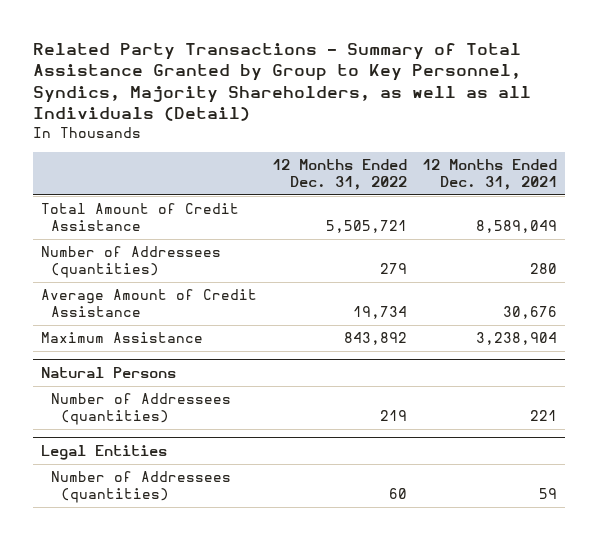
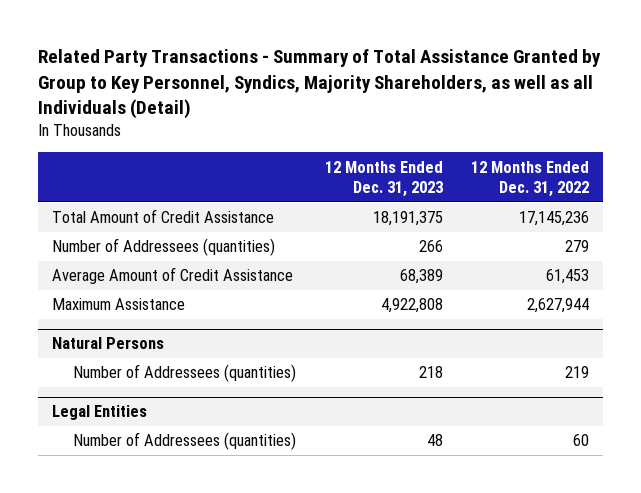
- | 12 Months Ended Dec. 31, 2022 | 12 Months Ended Dec. 31, 2021
+ | 12 Months Ended Dec. 31, 2023 | 12 Months Ended Dec. 31, 2022
- Total Amount of Credit Assistance | 5,505,721 | 8,589,049
+ Total Amount of Credit Assistance | 18,191,375 | 17,145,236
- Average Amount of Credit Assistance | 19,734 | 30,676
- Maximum Assistance | 843,892 | 3,238,904
+ Average Amount of Credit Assistance | 68,389 | 61,453
+ Maximum Assistance | 4,922,808 | 2,627,944

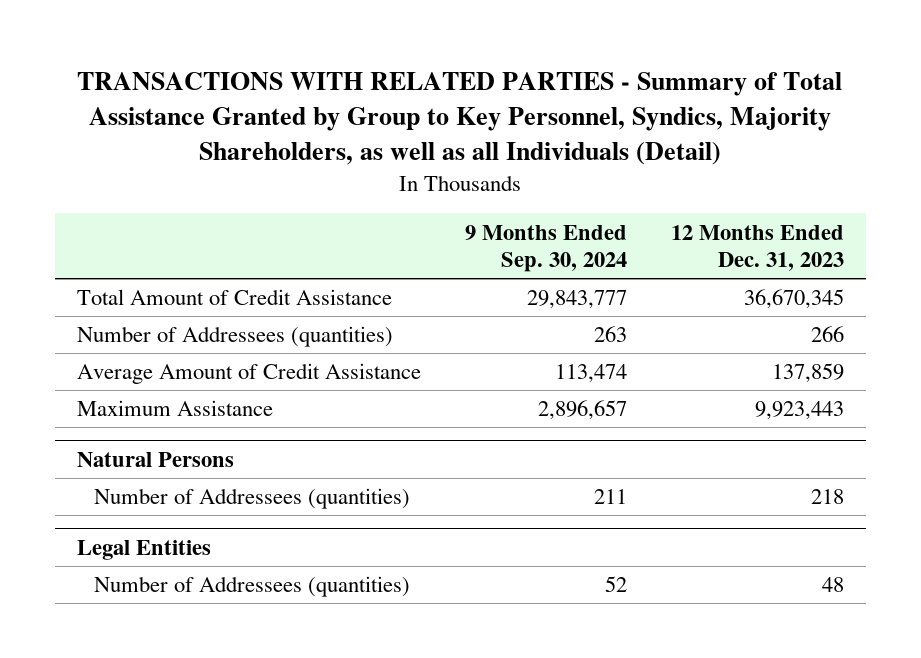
- Related Party Transactions - Summary of Total Assistance Granted by Group to Key Personnel, Syndics, Majority Shareholders, as well as all Individuals (Detail)
+ TRANSACTIONS WITH RELATED PARTIES - Summary of Total Assistance Granted by Group to Key Personnel, Syndics, Majority Shareholders, as well as all Individuals (Detail)
- | 12 Months Ended Dec. 31, 2023 | 12 Months Ended Dec. 31, 2022
+ | 9 Months Ended Sep. 30, 2024 | 12 Months Ended Dec. 31, 2023
- Total Amount of Credit Assistance | 18,191,375 | 17,145,236
+ Total Amount of Credit Assistance | 29,843,777 | 36,670,345
- Average Amount of Credit Assistance | 68,389 | 61,453
- Maximum Assistance | 4,922,808 | 2,627,944
+ Average Amount of Credit Assistance | 113,474 | 137,859
+ Maximum Assistance | 2,896,657 | 9,923,443

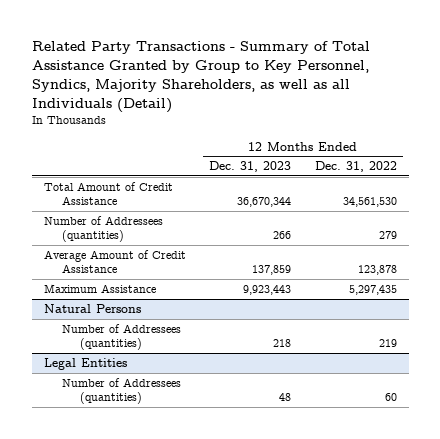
- TRANSACTIONS WITH RELATED PARTIES - Summary of Total Assistance Granted by Group to Key Personnel, Syndics, Majority Shareholders, as well as all Individuals (Detail)
+ Related Party Transactions - Summary of Total Assistance Granted by Group to Key Personnel, Syndics, Majority Shareholders, as well as all Individuals (Detail)
- | 9 Months Ended Sep. 30, 2024 | 12 Months Ended Dec. 31, 2023
+ | 12 Months Ended Dec. 31, 2023 | 12 Months Ended Dec. 31, 2022
- Total Amount of Credit Assistance | 29,843,777 | 36,670,345
+ Total Amount of Credit Assistance | 36,670,344 | 34,561,530

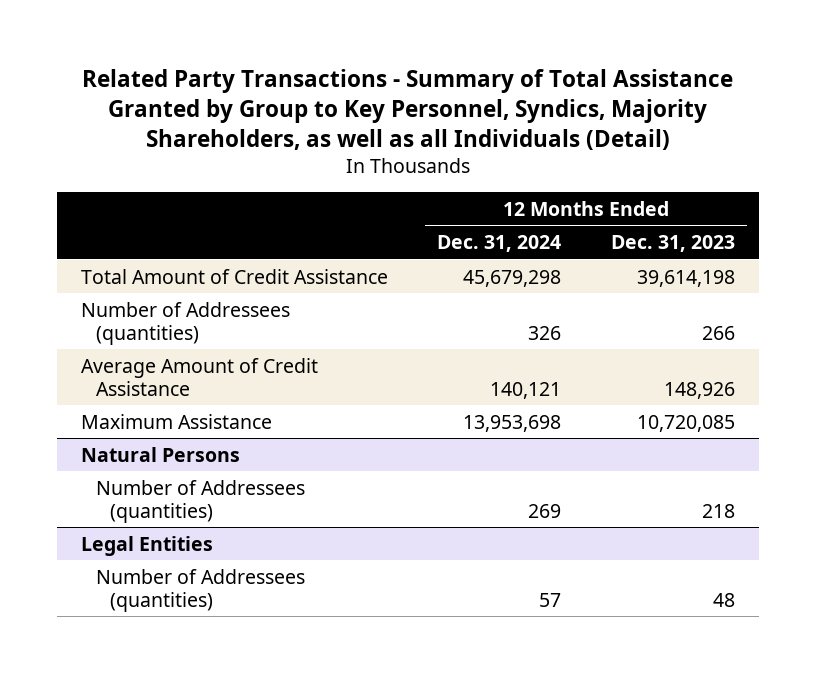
- | 12 Months Ended Dec. 31, 2023 | 12 Months Ended Dec. 31, 2022
+ | 12 Months Ended Dec. 31, 2024 | 12 Months Ended Dec. 31, 2023
- Total Amount of Credit Assistance | 36,670,344 | 34,561,530
+ Total Amount of Credit Assistance | 45,679,298 | 39,614,198
- Average Amount of Credit Assistance | 137,859 | 123,878
- Maximum Assistance | 9,923,443 | 5,297,435
+ Average Amount of Credit Assistance | 140,121 | 148,926
+ Maximum Assistance | 13,953,698 | 10,720,085

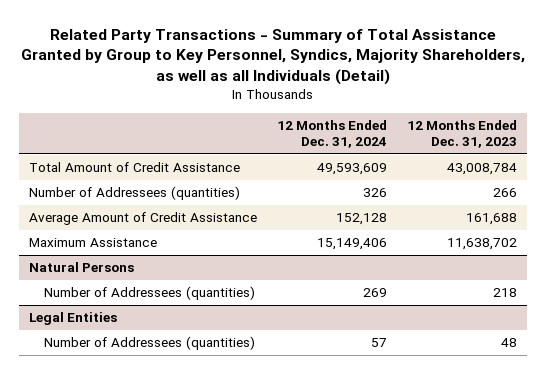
- Total Amount of Credit Assistance | 45,679,298 | 39,614,198
+ Total Amount of Credit Assistance | 49,593,609 | 43,008,784
- Average Amount of Credit Assistance | 140,121 | 148,926
- Maximum Assistance | 13,953,698 | 10,720,085
+ Average Amount of Credit Assistance | 152,128 | 161,688
+ Maximum Assistance | 15,149,406 | 11,638,702

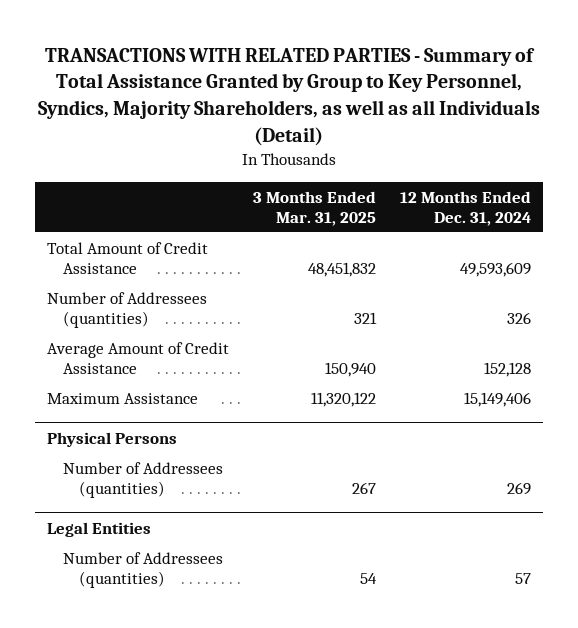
- Related Party Transactions - Summary of Total Assistance Granted by Group to Key Personnel, Syndics, Majority Shareholders, as well as all Individuals (Detail)
+ TRANSACTIONS WITH RELATED PARTIES - Summary of Total Assistance Granted by Group to Key Personnel, Syndics, Majority Shareholders, as well as all Individuals (Detail)
- | 12 Months Ended Dec. 31, 2024 | 12 Months Ended Dec. 31, 2023
+ | 3 Months Ended Mar. 31, 2025 | 12 Months Ended Dec. 31, 2024
- Natural Persons
+ Physical Persons

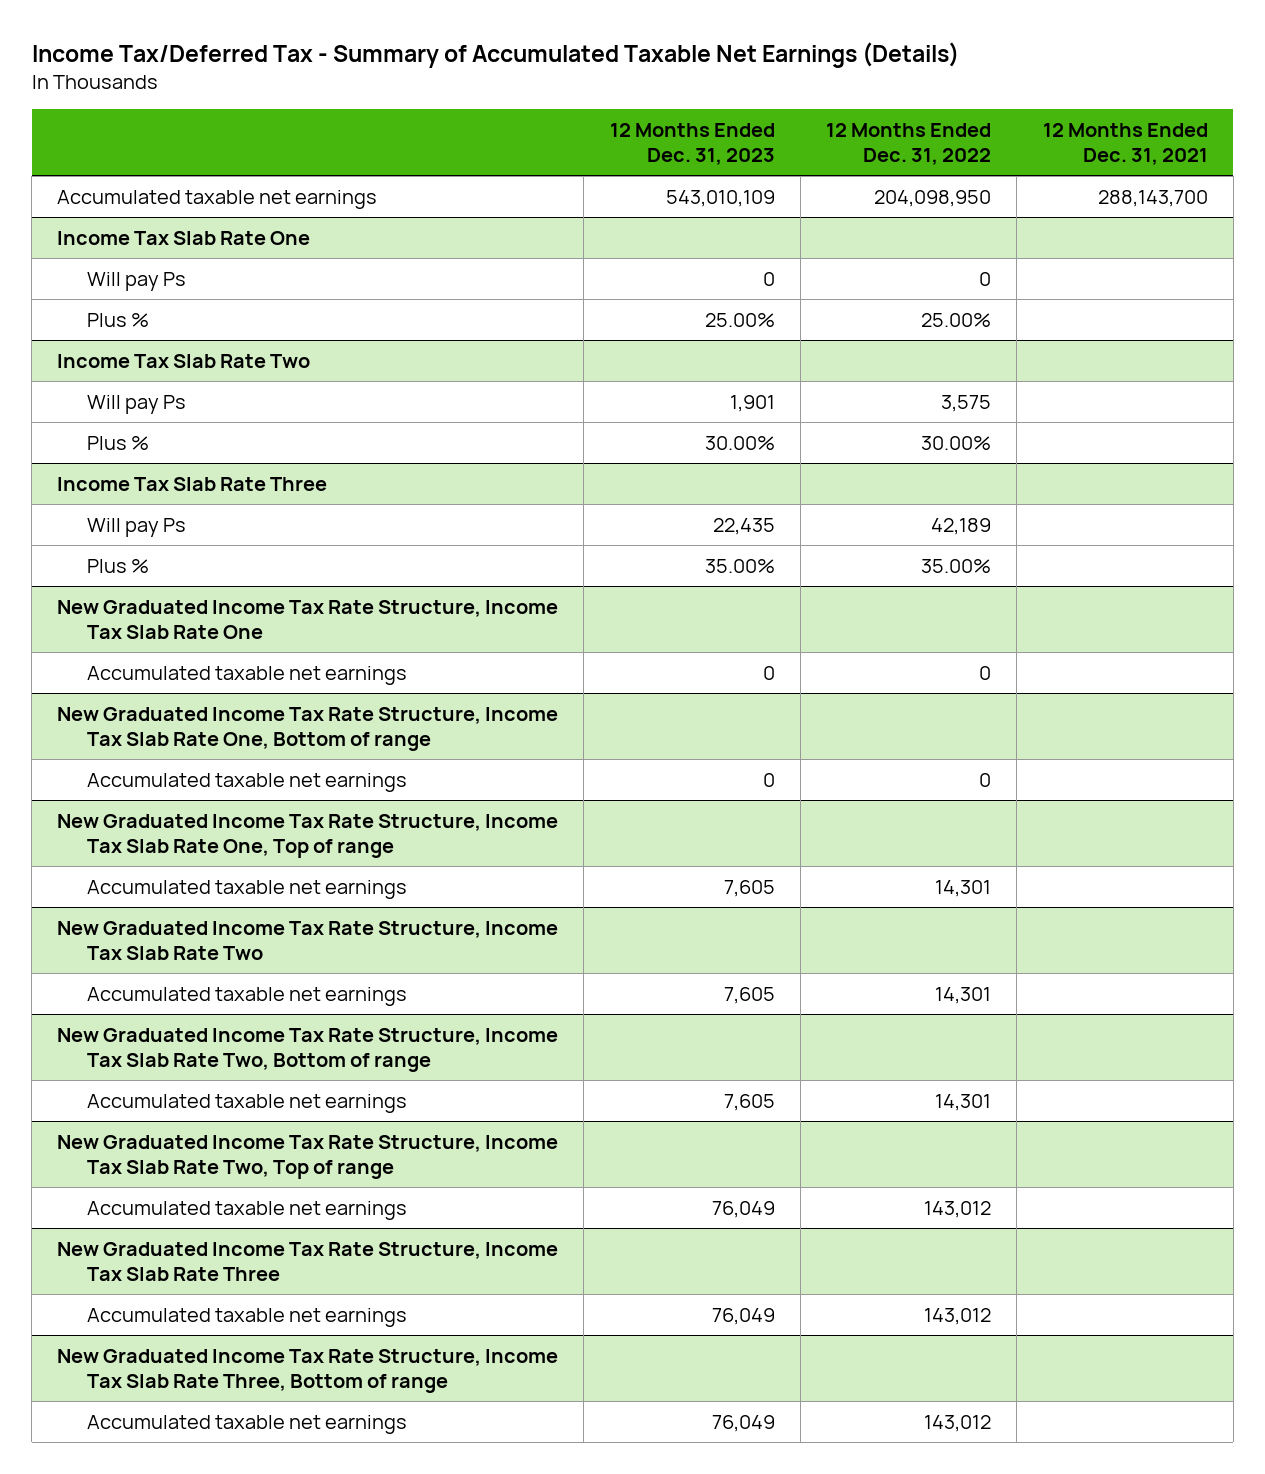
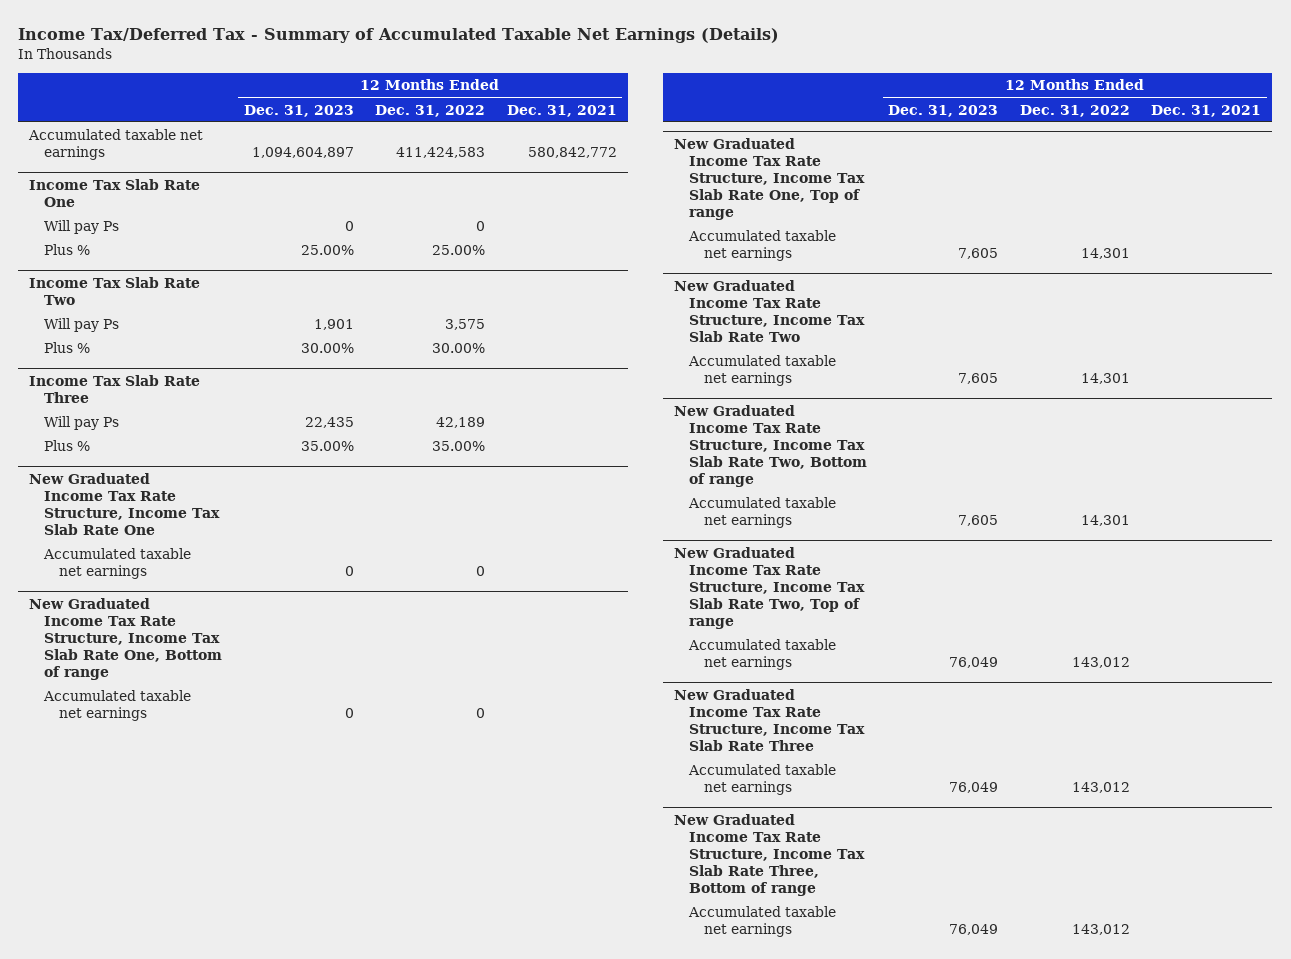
- Accumulated taxable net earnings | 543,010,109 | 204,098,950 | 288,143,700
+ Accumulated taxable net earnings | 1,094,604,897 | 411,424,583 | 580,842,772

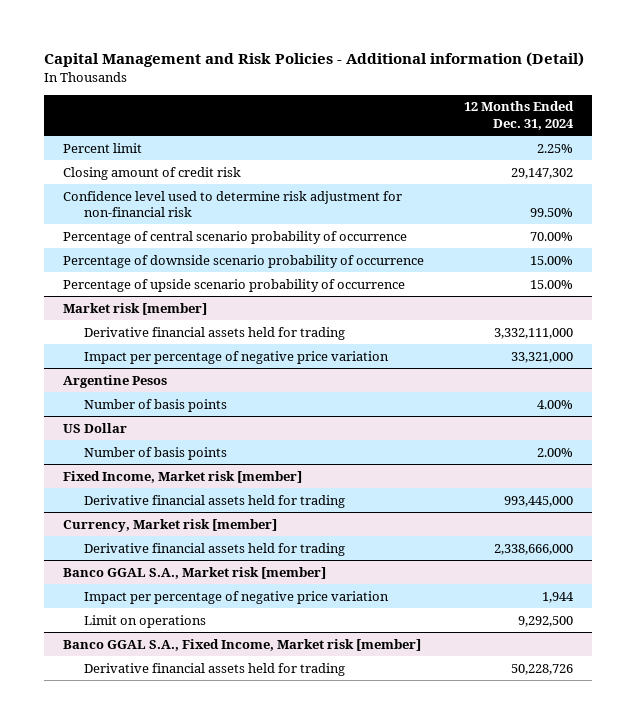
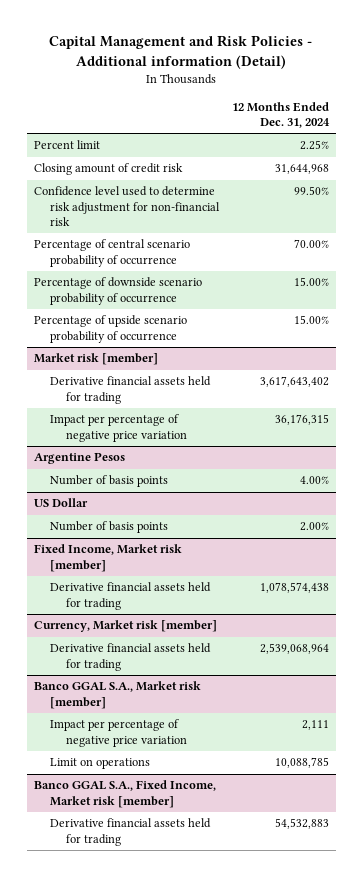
- Closing amount of credit risk | 29,147,302
+ Closing amount of credit risk | 31,644,968
@ Market risk [member]
- Derivative financial assets held for trading | 3,332,111,000
- Impact per percentage of negative price variation | 33,321,000
+ Derivative financial assets held for trading | 3,617,643,402
+ Impact per percentage of negative price variation | 36,176,315
@ Fixed Income, Market risk [member]
- Derivative financial assets held for trading | 993,445,000
+ Derivative financial assets held for trading | 1,078,574,438
@ Currency, Market risk [member]
- Derivative financial assets held for trading | 2,338,666,000
+ Derivative financial assets held for trading | 2,539,068,964
@ Banco GGAL S.A., Market risk [member]
- Impact per percentage of negative price variation | 1,944
- Limit on operations | 9,292,500
+ Impact per percentage of negative price variation | 2,111
+ Limit on operations | 10,088,785
@ Banco GGAL S.A., Fixed Income, Market risk [member]
- Derivative financial assets held for trading | 50,228,726
+ Derivative financial assets held for trading | 54,532,883

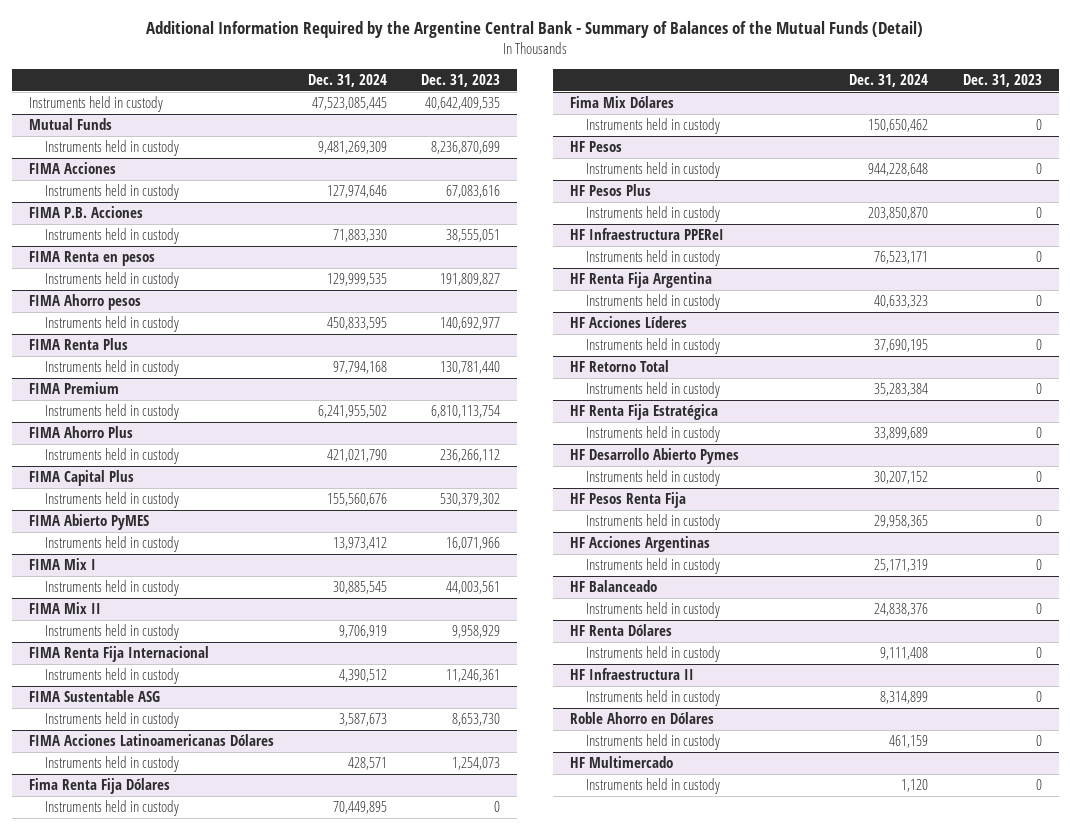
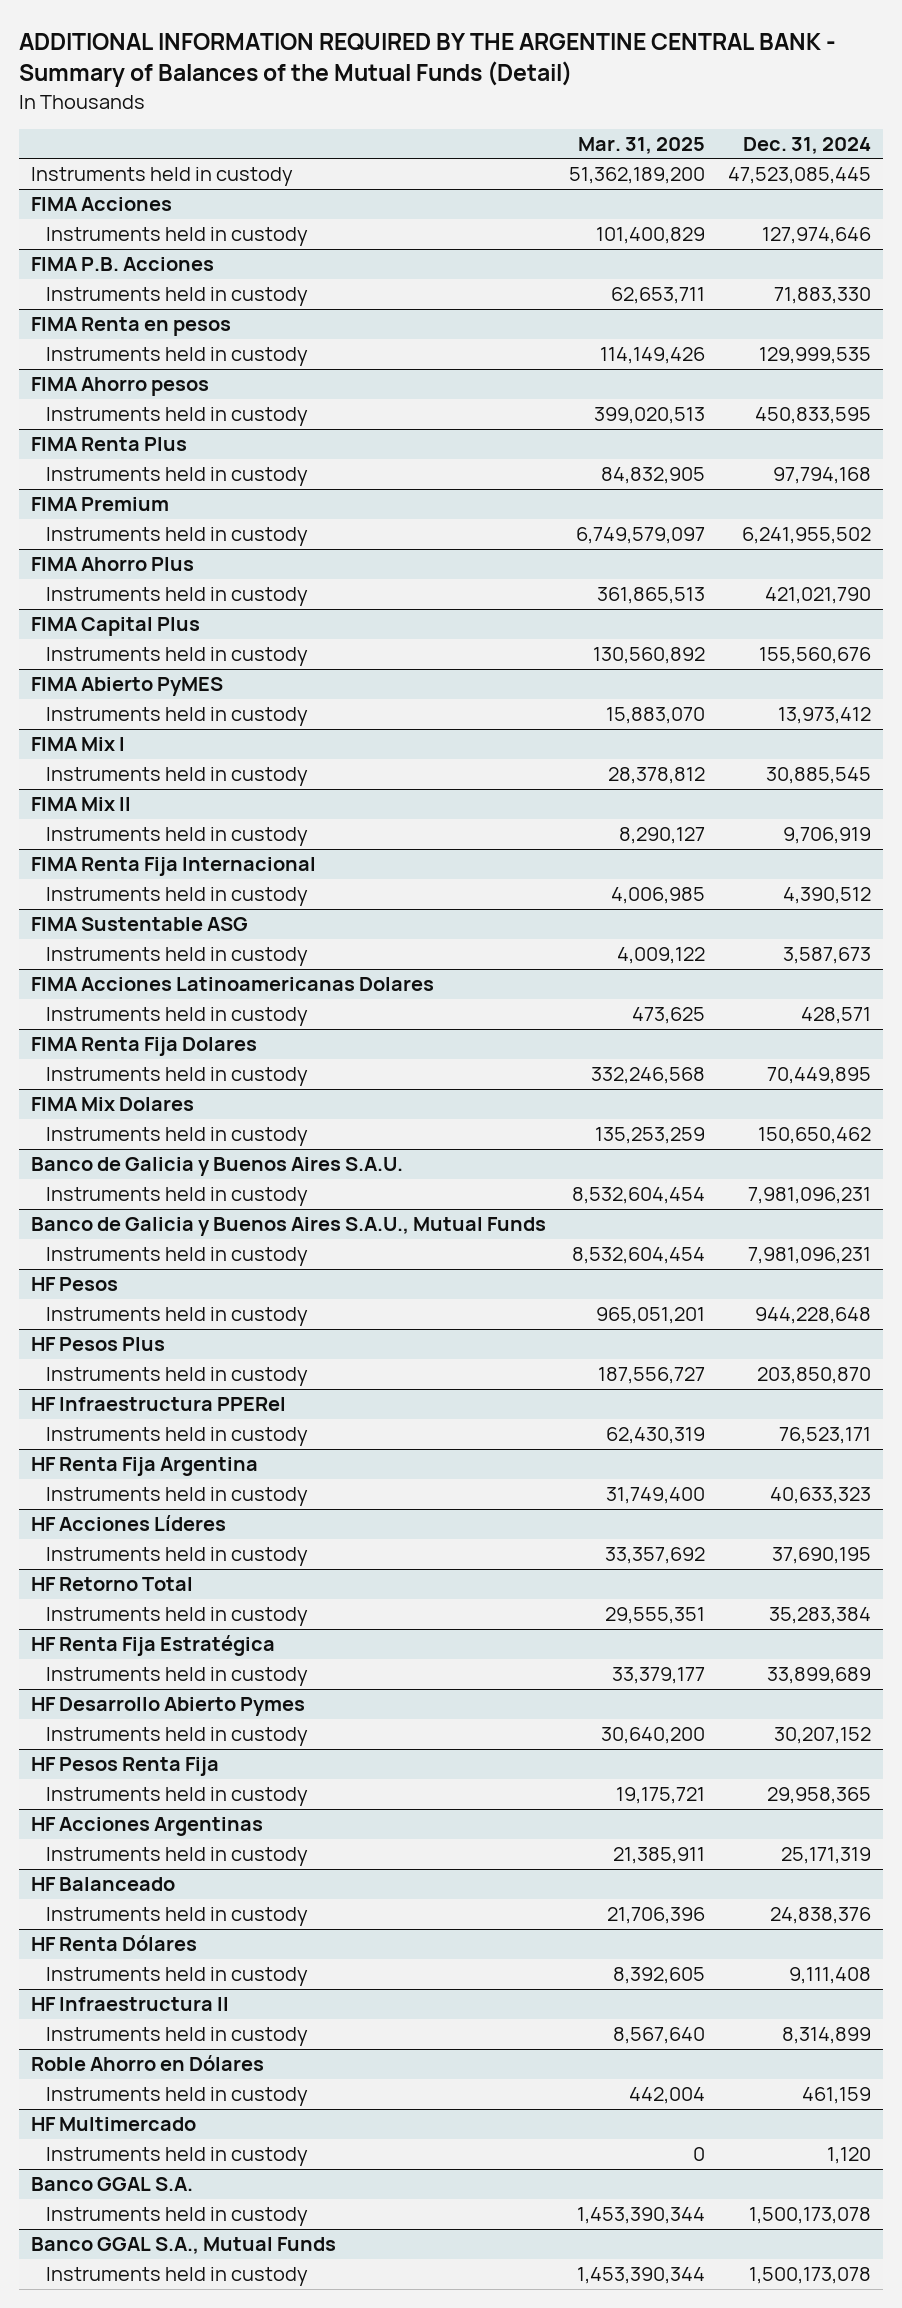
- Additional Information Required by the Argentine Central Bank - Summary of Balances of the Mutual Funds (Detail)
+ ADDITIONAL INFORMATION REQUIRED BY THE ARGENTINE CENTRAL BANK - Summary of Balances of the Mutual Funds (Detail)
- | Dec. 31, 2024 | Dec. 31, 2023
+ | Mar. 31, 2025 | Dec. 31, 2024
- Mutual Funds
- Instruments held in custody | 9,481,269,309 | 8,236,870,699
- FIMA Acciones Latinoamericanas Dólares
+ FIMA Acciones Latinoamericanas Dolares
- Fima Renta Fija Dólares
+ FIMA Renta Fija Dolares
- Fima Mix Dólares
+ FIMA Mix Dolares
+ Banco de Galicia y Buenos Aires S.A.U.
+ Instruments held in custody | 8,532,604,454 | 7,981,096,231
+ Banco de Galicia y Buenos Aires S.A.U., Mutual Funds
+ Instruments held in custody | 8,532,604,454 | 7,981,096,231
+ Banco GGAL S.A.
+ Instruments held in custody | 1,453,390,344 | 1,500,173,078
+ Banco GGAL S.A., Mutual Funds
+ Instruments held in custody | 1,453,390,344 | 1,500,173,078

